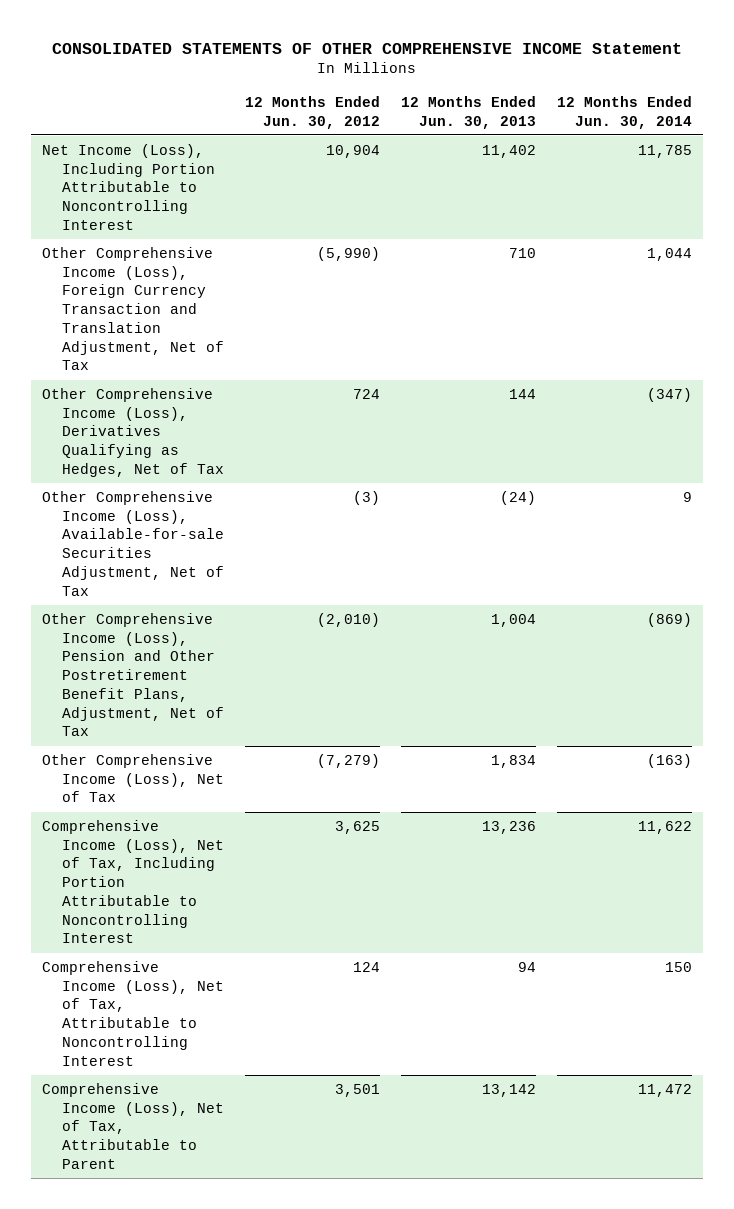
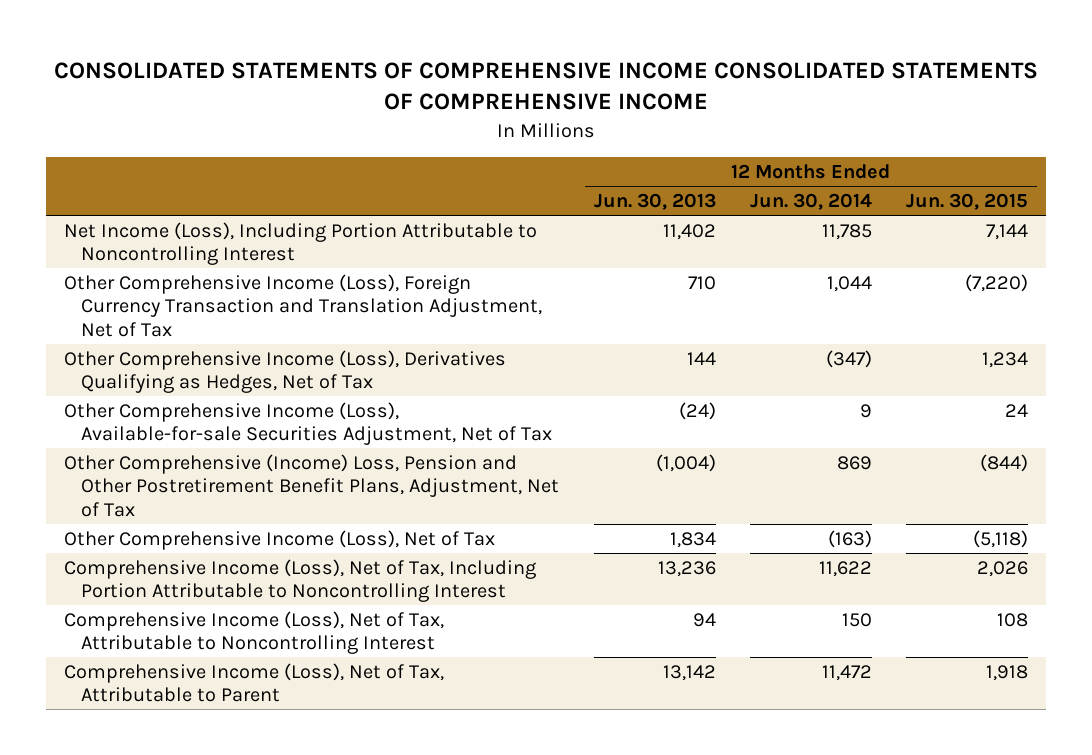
- CONSOLIDATED STATEMENTS OF OTHER COMPREHENSIVE INCOME Statement
+ CONSOLIDATED STATEMENTS OF COMPREHENSIVE INCOME CONSOLIDATED STATEMENTS OF COMPREHENSIVE INCOME
- | 12 Months Ended Jun. 30, 2012 | 12 Months Ended Jun. 30, 2013 | 12 Months Ended Jun. 30, 2014
+ | 12 Months Ended Jun. 30, 2013 | 12 Months Ended Jun. 30, 2014 | 12 Months Ended Jun. 30, 2015
- Other Comprehensive Income (Loss), Pension and Other Postretirement Benefit Plans, Adjustment, Net of Tax | (2,010) | 1,004 | (869)
+ Other Comprehensive (Income) Loss, Pension and Other Postretirement Benefit Plans, Adjustment, Net of Tax | (1,004) | 869 | (844)

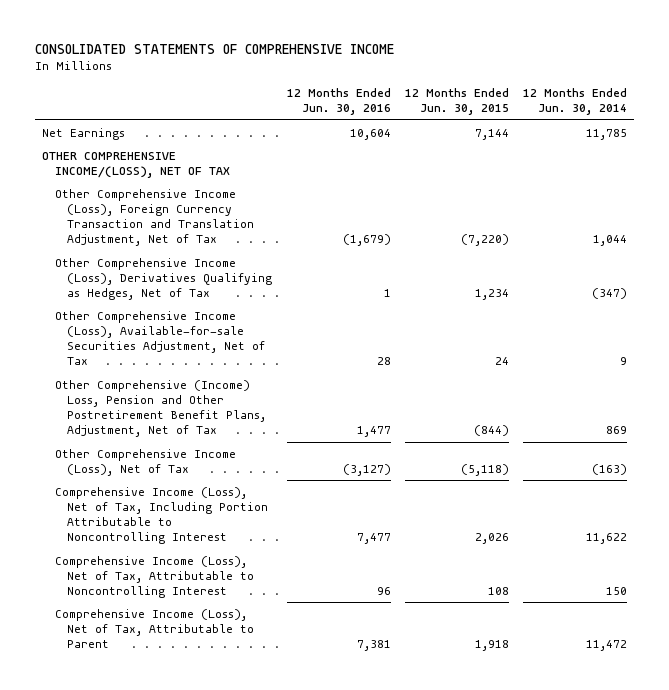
- CONSOLIDATED STATEMENTS OF COMPREHENSIVE INCOME CONSOLIDATED STATEMENTS OF COMPREHENSIVE INCOME
+ CONSOLIDATED STATEMENTS OF COMPREHENSIVE INCOME
- | 12 Months Ended Jun. 30, 2013 | 12 Months Ended Jun. 30, 2014 | 12 Months Ended Jun. 30, 2015
+ | 12 Months Ended Jun. 30, 2016 | 12 Months Ended Jun. 30, 2015 | 12 Months Ended Jun. 30, 2014
- Net Income (Loss), Including Portion Attributable to Noncontrolling Interest | 11,402 | 11,785 | 7,144
+ Net Earnings | 10,604 | 7,144 | 11,785
+ OTHER COMPREHENSIVE INCOME/(LOSS), NET OF TAX

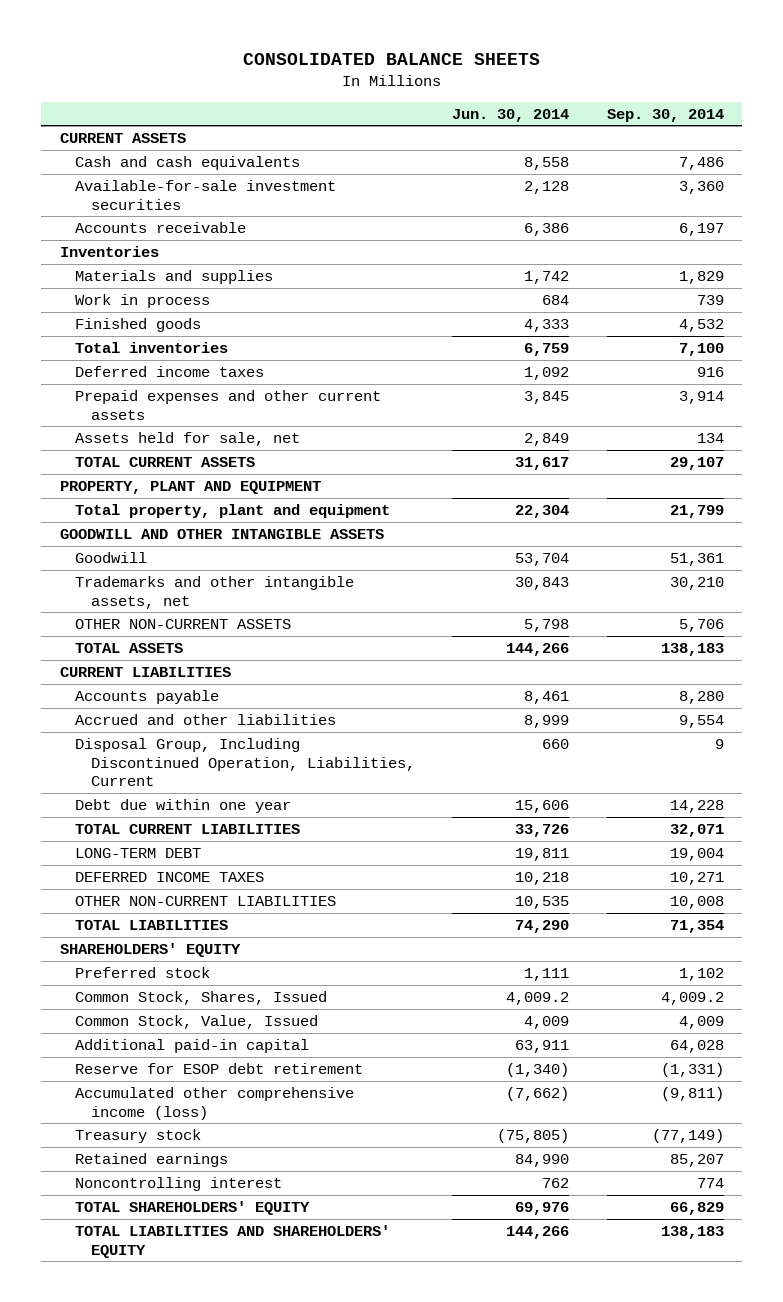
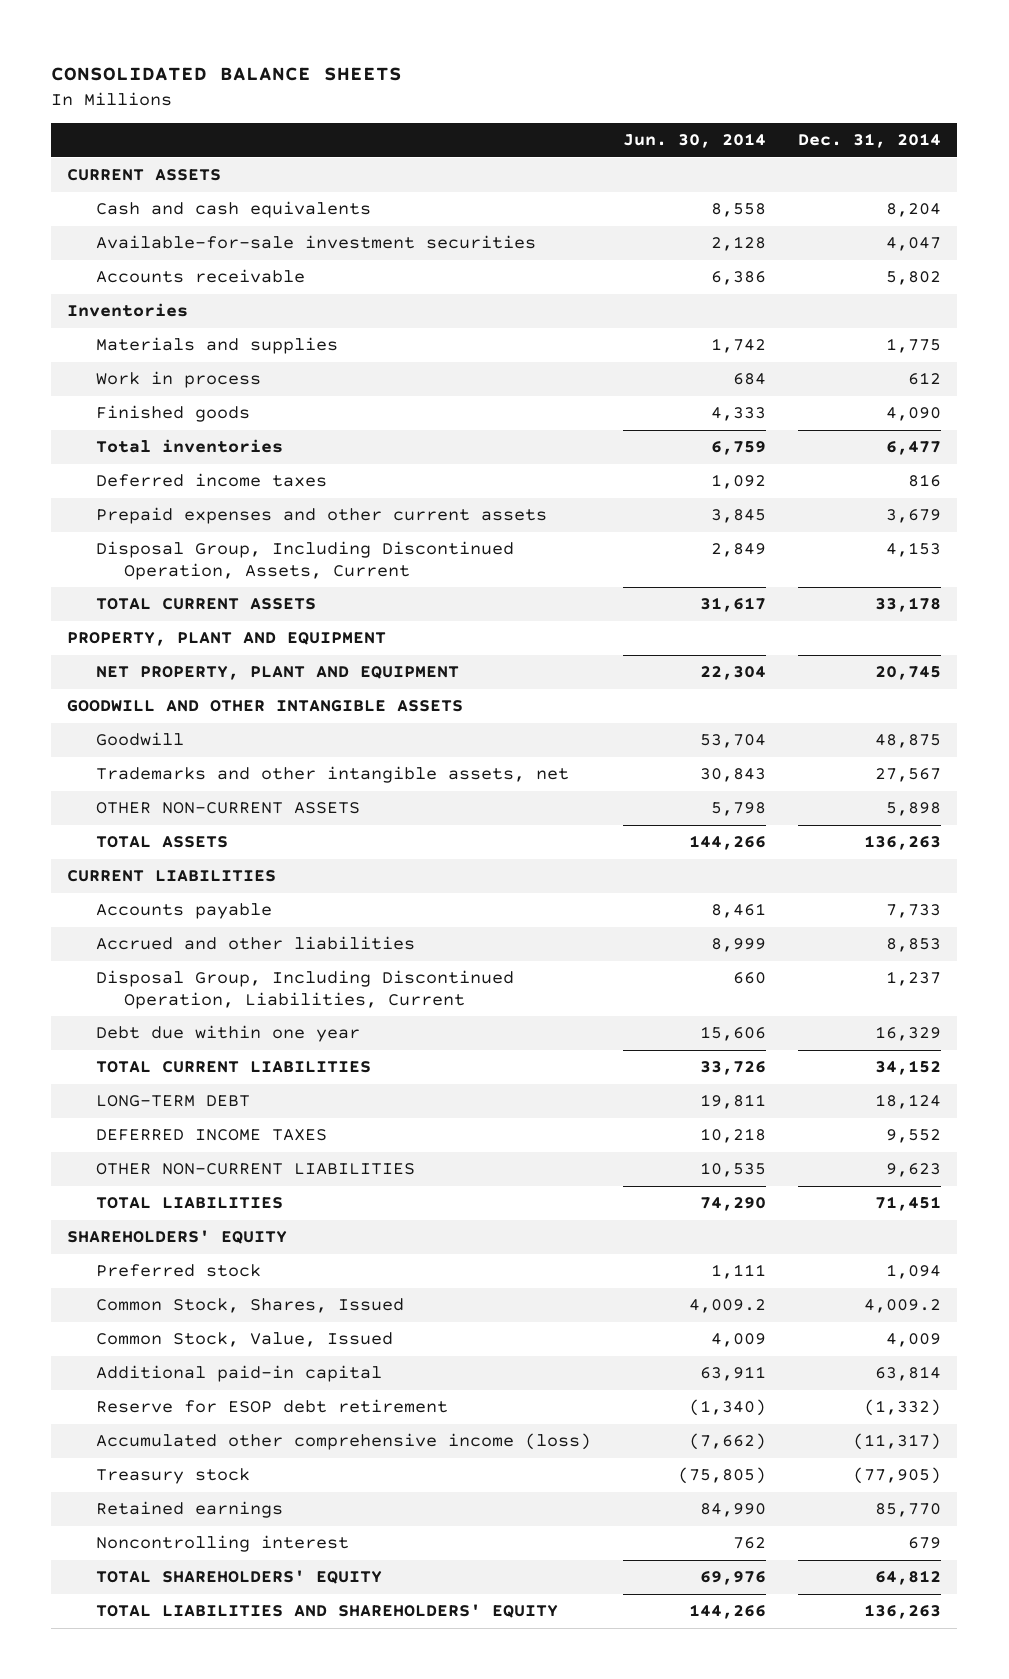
- | Jun. 30, 2014 | Sep. 30, 2014
+ | Jun. 30, 2014 | Dec. 31, 2014
- Assets held for sale, net | 2,849 | 134
+ Disposal Group, Including Discontinued Operation, Assets, Current | 2,849 | 4,153
- Total property, plant and equipment | 22,304 | 21,799
+ NET PROPERTY, PLANT AND EQUIPMENT | 22,304 | 20,745

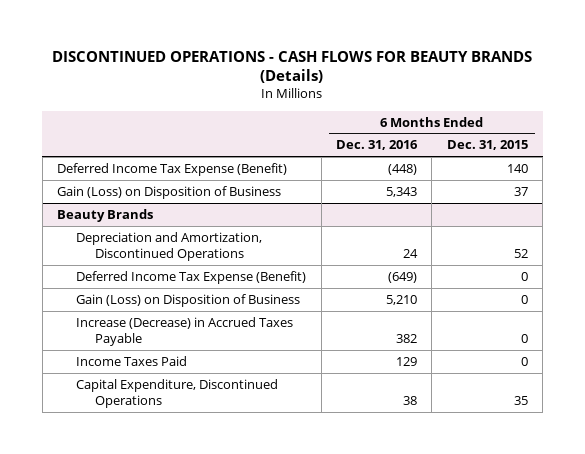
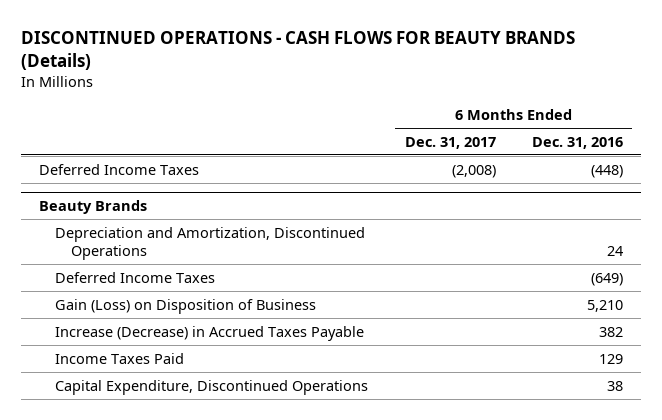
- | 6 Months Ended Dec. 31, 2016 | 6 Months Ended Dec. 31, 2015
+ | 6 Months Ended Dec. 31, 2017 | 6 Months Ended Dec. 31, 2016
- Deferred Income Tax Expense (Benefit) | (448) | 140
- Gain (Loss) on Disposition of Business | 5,343 | 37
+ Deferred Income Taxes | (2,008) | (448)
@ Beauty Brands
- Deferred Income Tax Expense (Benefit) | (649) | 0
+ Deferred Income Taxes | | (649)

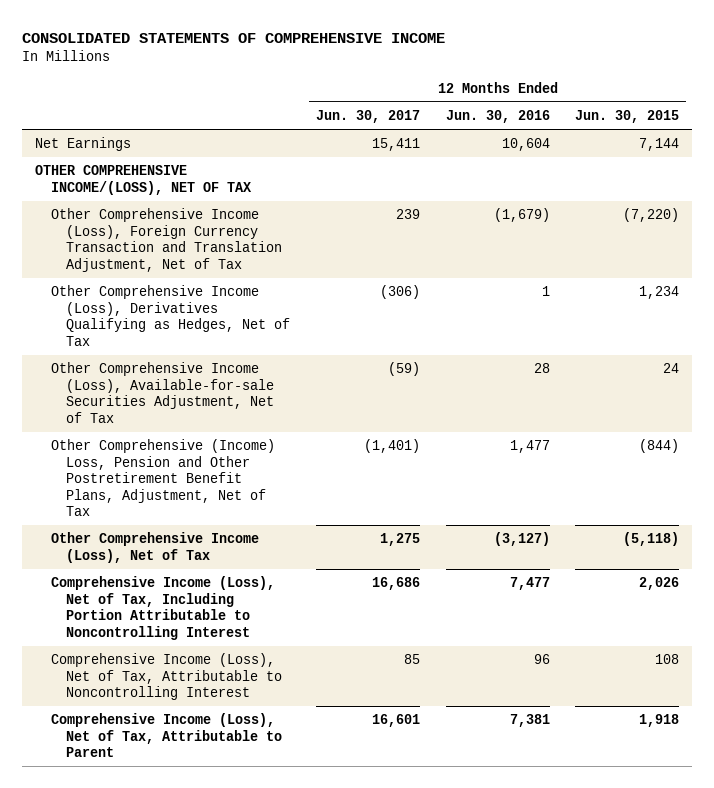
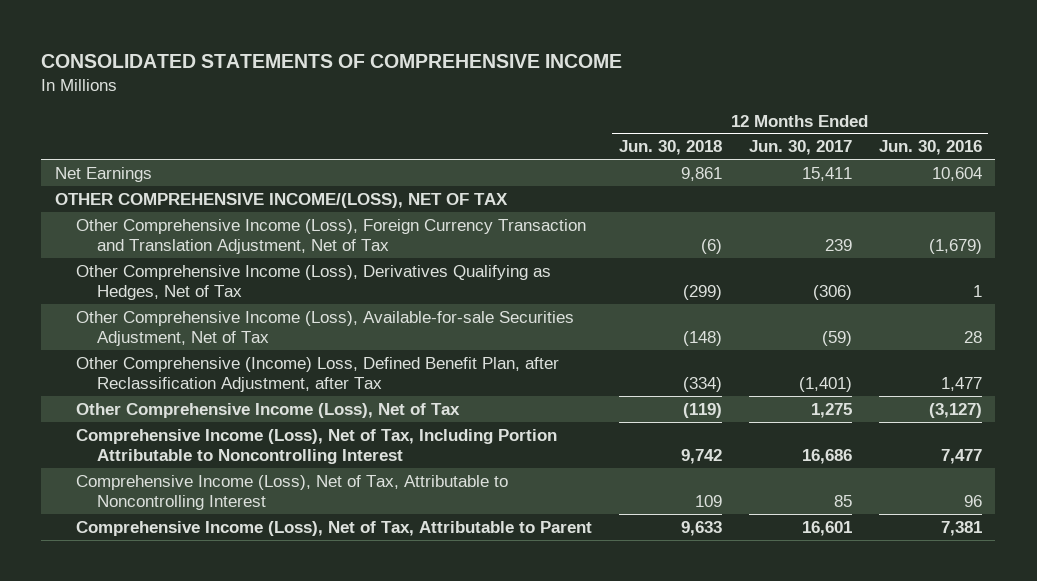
- | 12 Months Ended Jun. 30, 2017 | 12 Months Ended Jun. 30, 2016 | 12 Months Ended Jun. 30, 2015
+ | 12 Months Ended Jun. 30, 2018 | 12 Months Ended Jun. 30, 2017 | 12 Months Ended Jun. 30, 2016
- Other Comprehensive (Income) Loss, Pension and Other Postretirement Benefit Plans, Adjustment, Net of Tax | (1,401) | 1,477 | (844)
+ Other Comprehensive (Income) Loss, Defined Benefit Plan, after Reclassification Adjustment, after Tax | (334) | (1,401) | 1,477

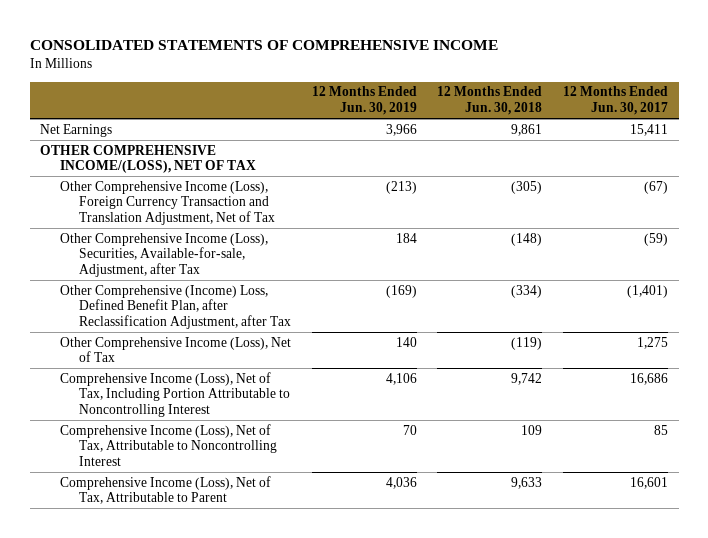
- | 12 Months Ended Jun. 30, 2018 | 12 Months Ended Jun. 30, 2017 | 12 Months Ended Jun. 30, 2016
+ | 12 Months Ended Jun. 30, 2019 | 12 Months Ended Jun. 30, 2018 | 12 Months Ended Jun. 30, 2017
- Other Comprehensive Income (Loss), Foreign Currency Transaction and Translation Adjustment, Net of Tax | (6) | 239 | (1,679)
- Other Comprehensive Income (Loss), Derivatives Qualifying as Hedges, Net of Tax | (299) | (306) | 1
- Other Comprehensive Income (Loss), Available-for-sale Securities Adjustment, Net of Tax | (148) | (59) | 28
+ Other Comprehensive Income (Loss), Foreign Currency Transaction and Translation Adjustment, Net of Tax | (213) | (305) | (67)
+ Other Comprehensive Income (Loss), Securities, Available-for-sale, Adjustment, after Tax | 184 | (148) | (59)

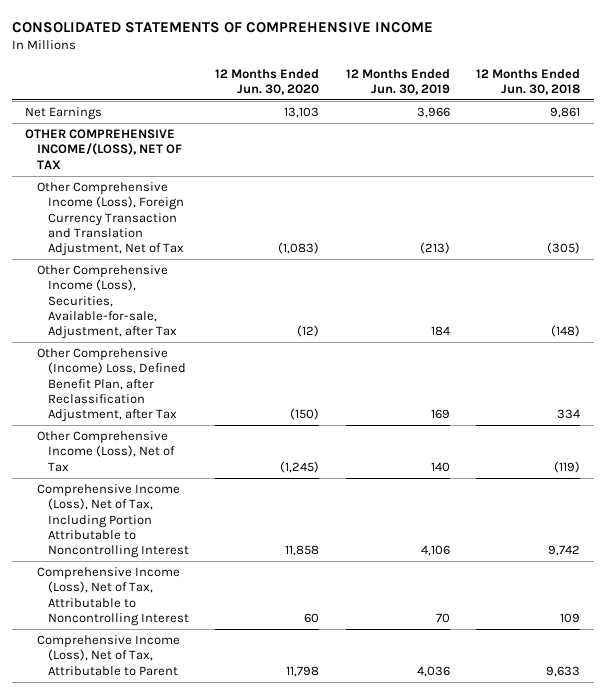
- | 12 Months Ended Jun. 30, 2019 | 12 Months Ended Jun. 30, 2018 | 12 Months Ended Jun. 30, 2017
+ | 12 Months Ended Jun. 30, 2020 | 12 Months Ended Jun. 30, 2019 | 12 Months Ended Jun. 30, 2018
- Other Comprehensive (Income) Loss, Defined Benefit Plan, after Reclassification Adjustment, after Tax | (169) | (334) | (1,401)
+ Other Comprehensive (Income) Loss, Defined Benefit Plan, after Reclassification Adjustment, after Tax | (150) | 169 | 334

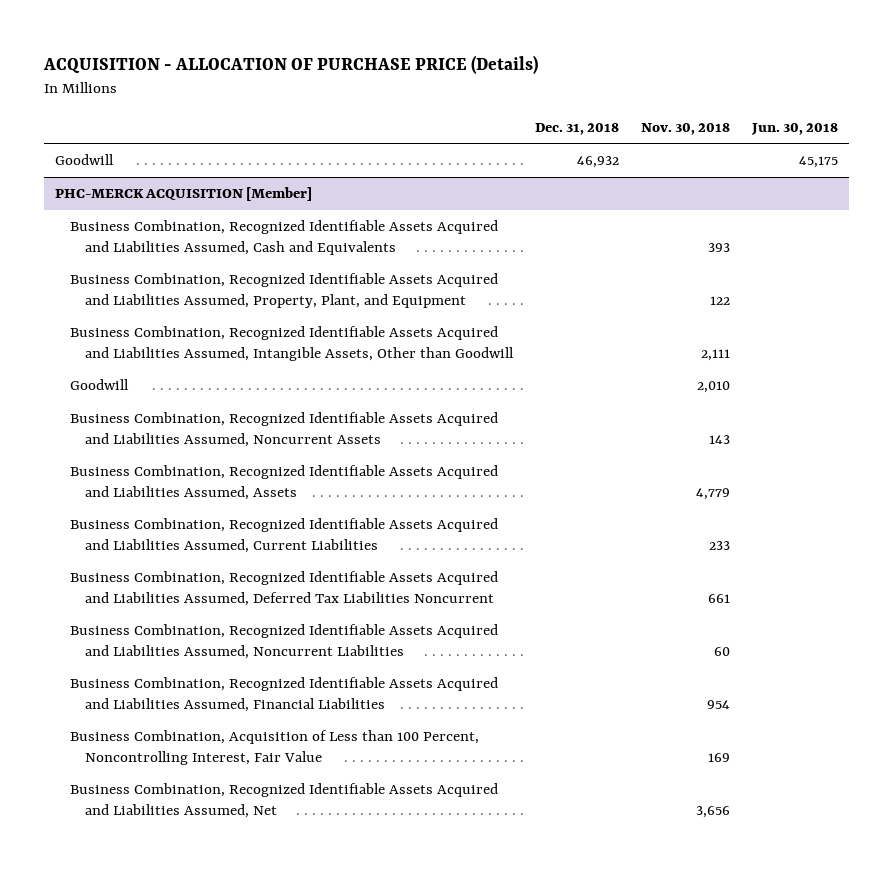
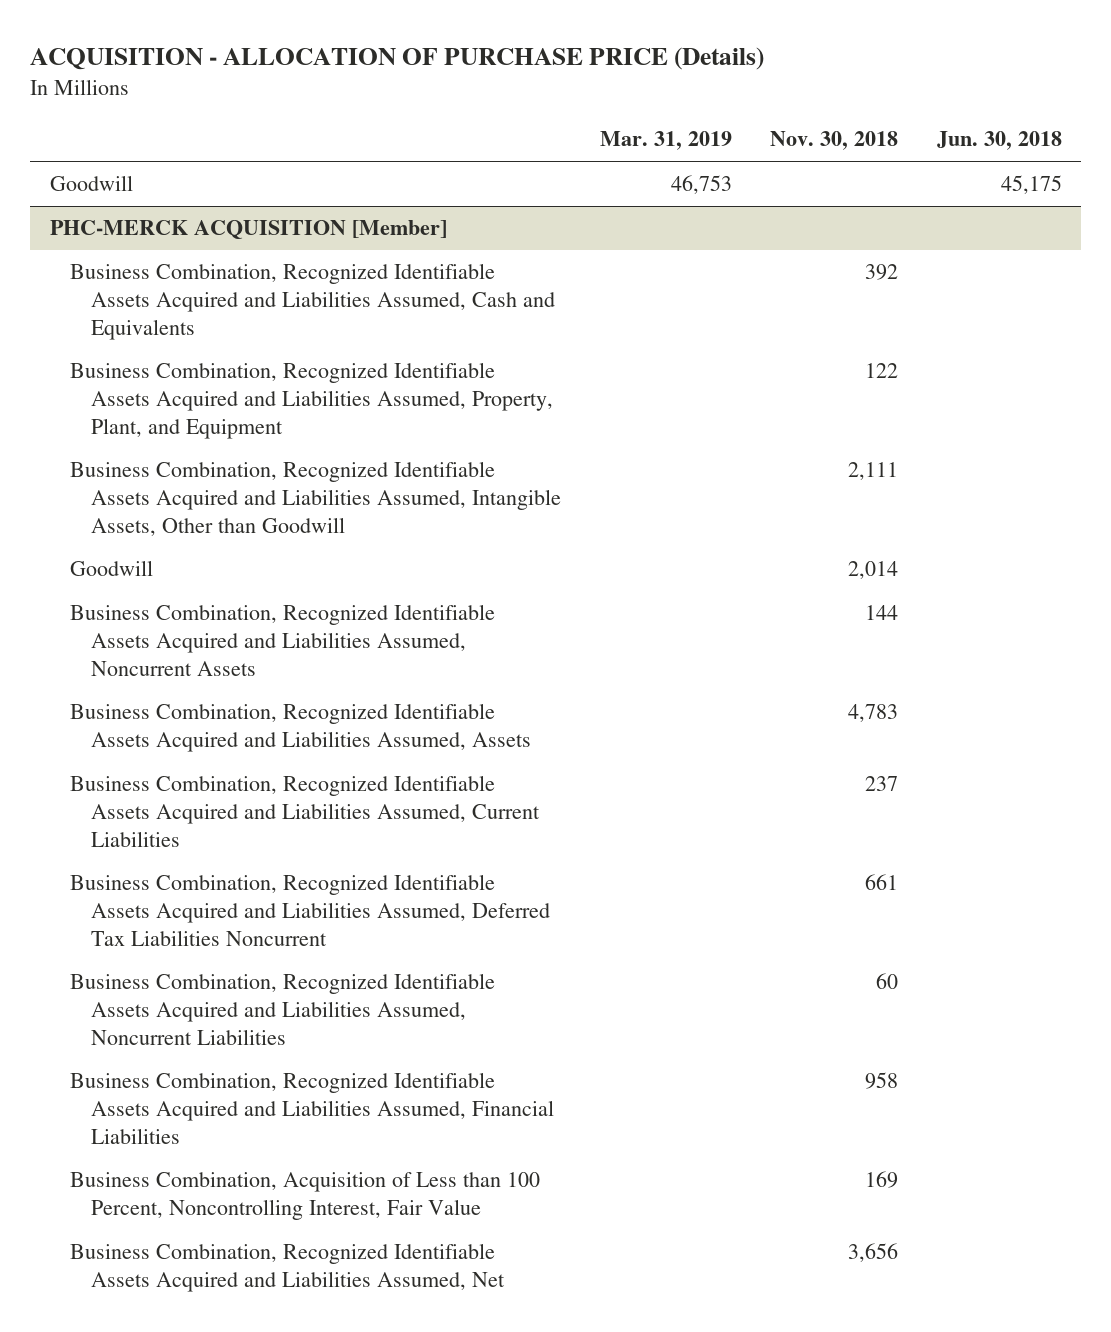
- | Dec. 31, 2018 | Nov. 30, 2018 | Jun. 30, 2018
+ | Mar. 31, 2019 | Nov. 30, 2018 | Jun. 30, 2018
@ PHC-MERCK ACQUISITION [Member]
- Business Combination, Recognized Identifiable Assets Acquired and Liabilities Assumed, Cash and Equivalents | | 393 |
+ Business Combination, Recognized Identifiable Assets Acquired and Liabilities Assumed, Cash and Equivalents | | 392 |
- Goodwill | | 2,010 |
- Business Combination, Recognized Identifiable Assets Acquired and Liabilities Assumed, Noncurrent Assets | | 143 |
- Business Combination, Recognized Identifiable Assets Acquired and Liabilities Assumed, Assets | | 4,779 |
- Business Combination, Recognized Identifiable Assets Acquired and Liabilities Assumed, Current Liabilities | | 233 |
+ Goodwill | | 2,014 |
+ Business Combination, Recognized Identifiable Assets Acquired and Liabilities Assumed, Noncurrent Assets | | 144 |
+ Business Combination, Recognized Identifiable Assets Acquired and Liabilities Assumed, Assets | | 4,783 |
+ Business Combination, Recognized Identifiable Assets Acquired and Liabilities Assumed, Current Liabilities | | 237 |
- Business Combination, Recognized Identifiable Assets Acquired and Liabilities Assumed, Financial Liabilities | | 954 |
+ Business Combination, Recognized Identifiable Assets Acquired and Liabilities Assumed, Financial Liabilities | | 958 |

